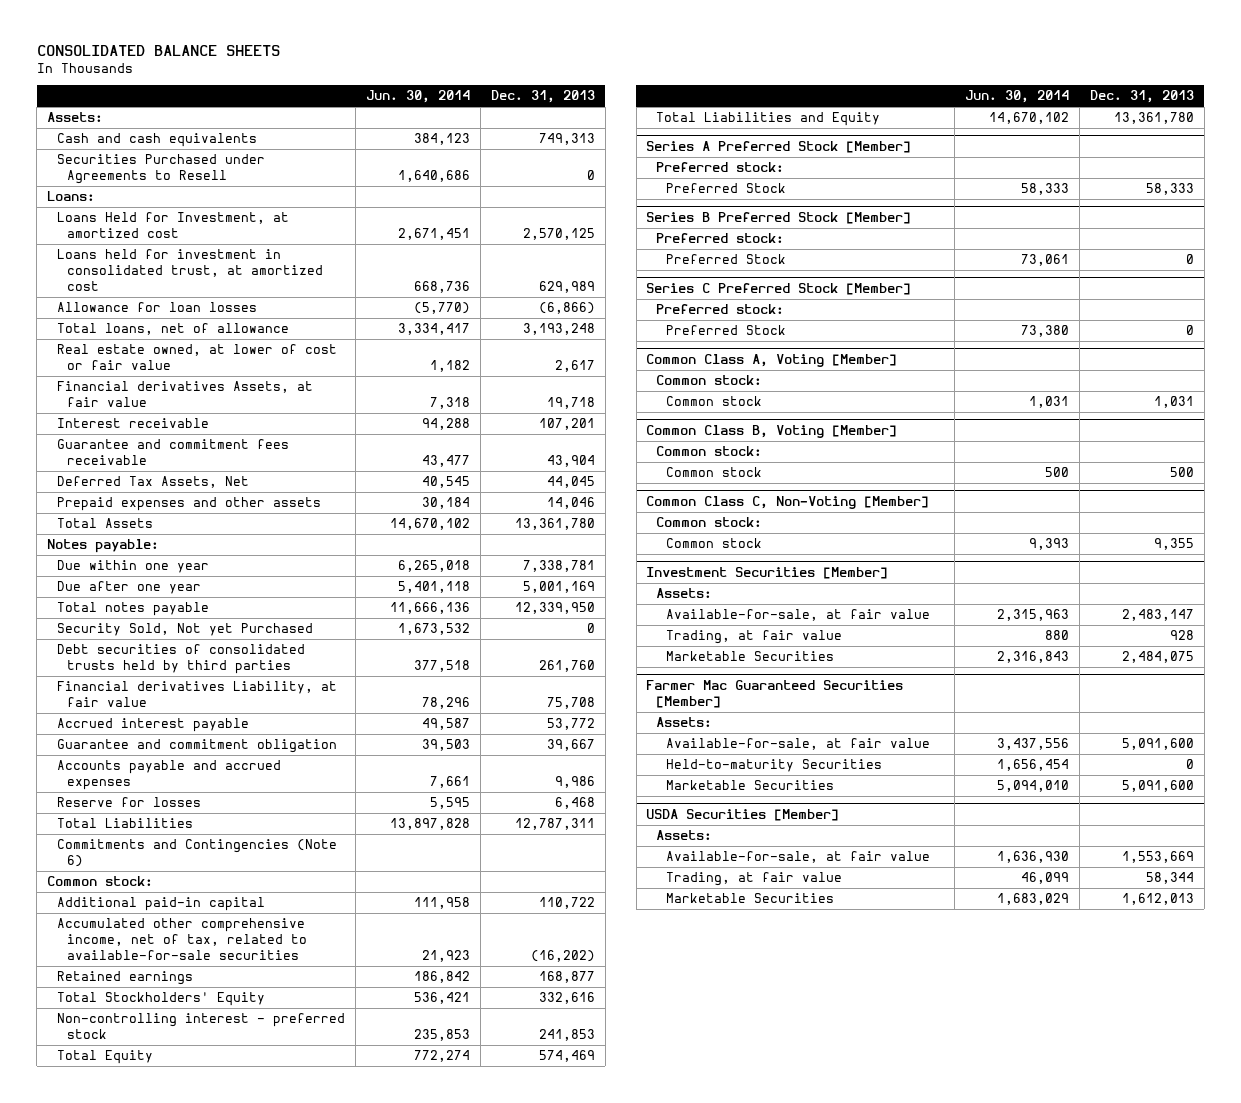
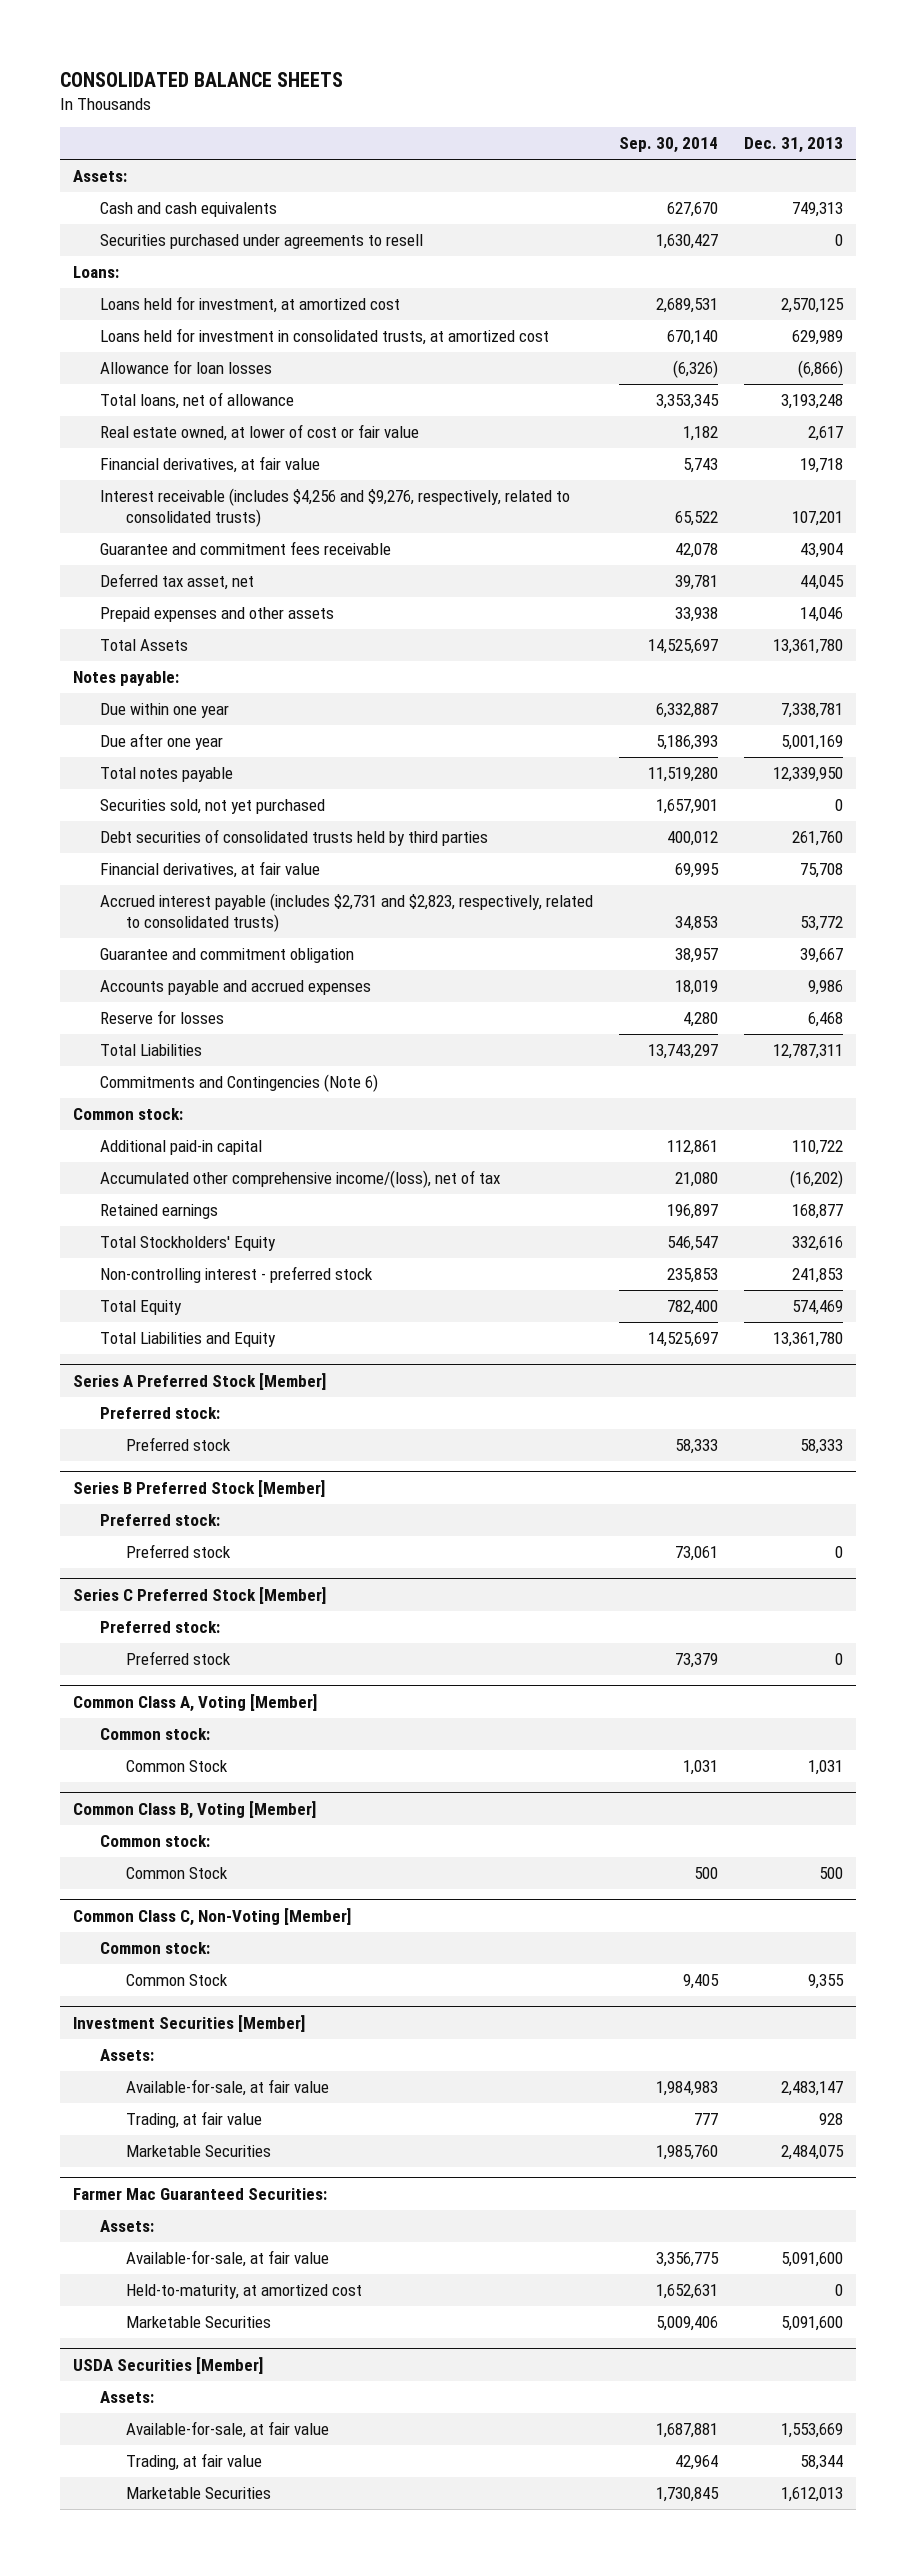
- | Jun. 30, 2014 | Dec. 31, 2013
+ | Sep. 30, 2014 | Dec. 31, 2013
- Securities Purchased under Agreements to Resell | 1,640,686 | 0
+ Securities purchased under agreements to resell | 1,630,427 | 0
- Loans Held for Investment, at amortized cost | 2,671,451 | 2,570,125
- Loans held for investment in consolidated trust, at amortized cost | 668,736 | 629,989
+ Loans held for investment, at amortized cost | 2,689,531 | 2,570,125
+ Loans held for investment in consolidated trusts, at amortized cost | 670,140 | 629,989
- Financial derivatives Assets, at fair value | 7,318 | 19,718
- Interest receivable | 94,288 | 107,201
+ Financial derivatives, at fair value | 5,743 | 19,718
+ Interest receivable (includes $4,256 and $9,276, respectively, related to consolidated trusts) | 65,522 | 107,201
- Deferred Tax Assets, Net | 40,545 | 44,045
+ Deferred tax asset, net | 39,781 | 44,045
- Security Sold, Not yet Purchased | 1,673,532 | 0
+ Securities sold, not yet purchased | 1,657,901 | 0
- Financial derivatives Liability, at fair value | 78,296 | 75,708
- Accrued interest payable | 49,587 | 53,772
+ Financial derivatives, at fair value | 69,995 | 75,708
+ Accrued interest payable (includes $2,731 and $2,823, respectively, related to consolidated trusts) | 34,853 | 53,772
- Accumulated other comprehensive income, net of tax, related to available-for-sale securities | 21,923 | (16,202)
+ Accumulated other comprehensive income/(loss), net of tax | 21,080 | (16,202)
@ Series A Preferred Stock [Member]
- Preferred Stock | 58,333 | 58,333
+ Preferred stock | 58,333 | 58,333
@ Series B Preferred Stock [Member]
- Preferred Stock | 73,061 | 0
+ Preferred stock | 73,061 | 0
@ Series C Preferred Stock [Member]
- Preferred Stock | 73,380 | 0
+ Preferred stock | 73,379 | 0
@ Common Class A, Voting [Member]
- Common stock | 1,031 | 1,031
+ Common Stock | 1,031 | 1,031
@ Common Class B, Voting [Member]
- Common stock | 500 | 500
+ Common Stock | 500 | 500
@ Common Class C, Non-Voting [Member]
- Common stock | 9,393 | 9,355
+ Common Stock | 9,405 | 9,355
- Farmer Mac Guaranteed Securities [Member]
+ Farmer Mac Guaranteed Securities:
- Held-to-maturity Securities | 1,656,454 | 0
+ Held-to-maturity, at amortized cost | 1,652,631 | 0

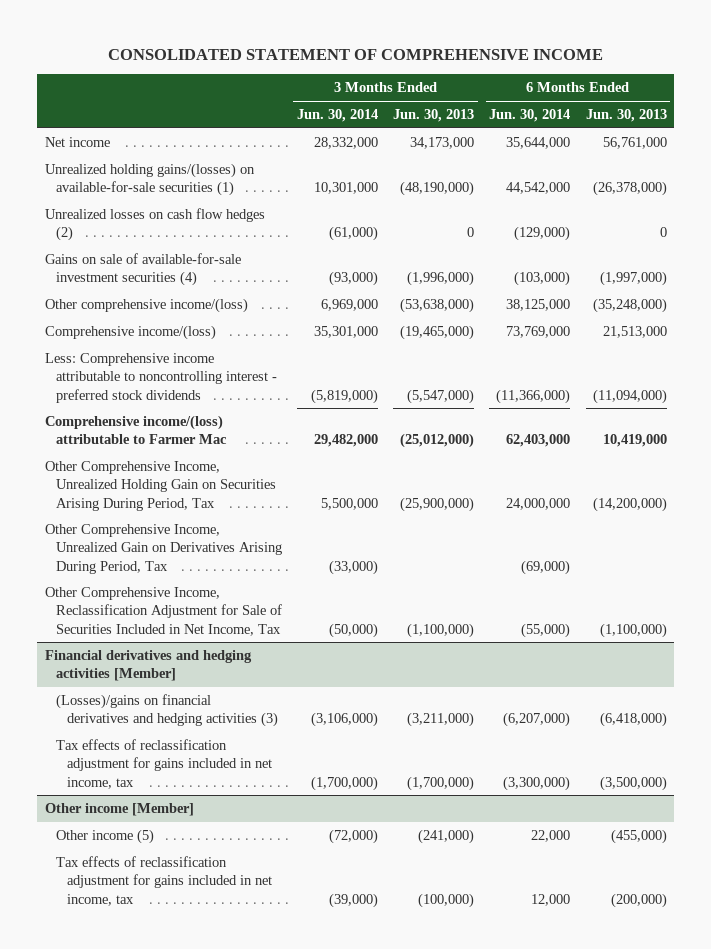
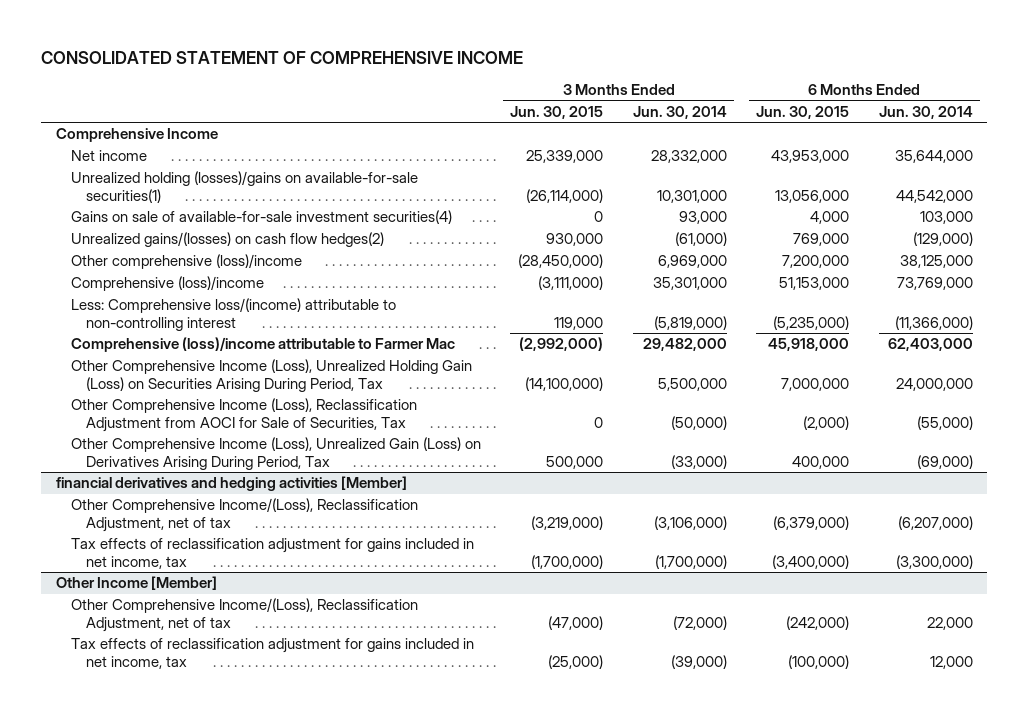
- | 3 Months Ended Jun. 30, 2014 | 3 Months Ended Jun. 30, 2013 | 6 Months Ended Jun. 30, 2014 | 6 Months Ended Jun. 30, 2013
+ | 3 Months Ended Jun. 30, 2015 | 3 Months Ended Jun. 30, 2014 | 6 Months Ended Jun. 30, 2015 | 6 Months Ended Jun. 30, 2014
+ Comprehensive Income
- Unrealized holding gains/(losses) on available-for-sale securities (1) | 10,301,000 | (48,190,000) | 44,542,000 | (26,378,000)
- Unrealized losses on cash flow hedges (2) | (61,000) | 0 | (129,000) | 0
- Gains on sale of available-for-sale investment securities (4) | (93,000) | (1,996,000) | (103,000) | (1,997,000)
- Other comprehensive income/(loss) | 6,969,000 | (53,638,000) | 38,125,000 | (35,248,000)
- Comprehensive income/(loss) | 35,301,000 | (19,465,000) | 73,769,000 | 21,513,000
- Less: Comprehensive income attributable to noncontrolling interest - preferred stock dividends | (5,819,000) | (5,547,000) | (11,366,000) | (11,094,000)
- Comprehensive income/(loss) attributable to Farmer Mac | 29,482,000 | (25,012,000) | 62,403,000 | 10,419,000
- Other Comprehensive Income, Unrealized Holding Gain on Securities Arising During Period, Tax | 5,500,000 | (25,900,000) | 24,000,000 | (14,200,000)
- Other Comprehensive Income, Unrealized Gain on Derivatives Arising During Period, Tax | (33,000) | | (69,000) |
- Other Comprehensive Income, Reclassification Adjustment for Sale of Securities Included in Net Income, Tax | (50,000) | (1,100,000) | (55,000) | (1,100,000)
- Financial derivatives and hedging activities [Member]
- (Losses)/gains on financial derivatives and hedging activities (3) | (3,106,000) | (3,211,000) | (6,207,000) | (6,418,000)
+ Unrealized holding (losses)/gains on available-for-sale securities(1) | (26,114,000) | 10,301,000 | 13,056,000 | 44,542,000
+ Gains on sale of available-for-sale investment securities(4) | 0 | 93,000 | 4,000 | 103,000
+ Unrealized gains/(losses) on cash flow hedges(2) | 930,000 | (61,000) | 769,000 | (129,000)
+ Other comprehensive (loss)/income | (28,450,000) | 6,969,000 | 7,200,000 | 38,125,000
+ Comprehensive (loss)/income | (3,111,000) | 35,301,000 | 51,153,000 | 73,769,000
+ Less: Comprehensive loss/(income) attributable to non-controlling interest | 119,000 | (5,819,000) | (5,235,000) | (11,366,000)
+ Comprehensive (loss)/income attributable to Farmer Mac | (2,992,000) | 29,482,000 | 45,918,000 | 62,403,000
+ Other Comprehensive Income (Loss), Unrealized Holding Gain (Loss) on Securities Arising During Period, Tax | (14,100,000) | 5,500,000 | 7,000,000 | 24,000,000
+ Other Comprehensive Income (Loss), Reclassification Adjustment from AOCI for Sale of Securities, Tax | 0 | (50,000) | (2,000) | (55,000)
+ Other Comprehensive Income (Loss), Unrealized Gain (Loss) on Derivatives Arising During Period, Tax | 500,000 | (33,000) | 400,000 | (69,000)
+ financial derivatives and hedging activities [Member]
+ Other Comprehensive Income/(Loss), Reclassification Adjustment, net of tax | (3,219,000) | (3,106,000) | (6,379,000) | (6,207,000)
- Other income [Member]
- Other income (5) | (72,000) | (241,000) | 22,000 | (455,000)
+ Other Income [Member]
+ Other Comprehensive Income/(Loss), Reclassification Adjustment, net of tax | (47,000) | (72,000) | (242,000) | 22,000

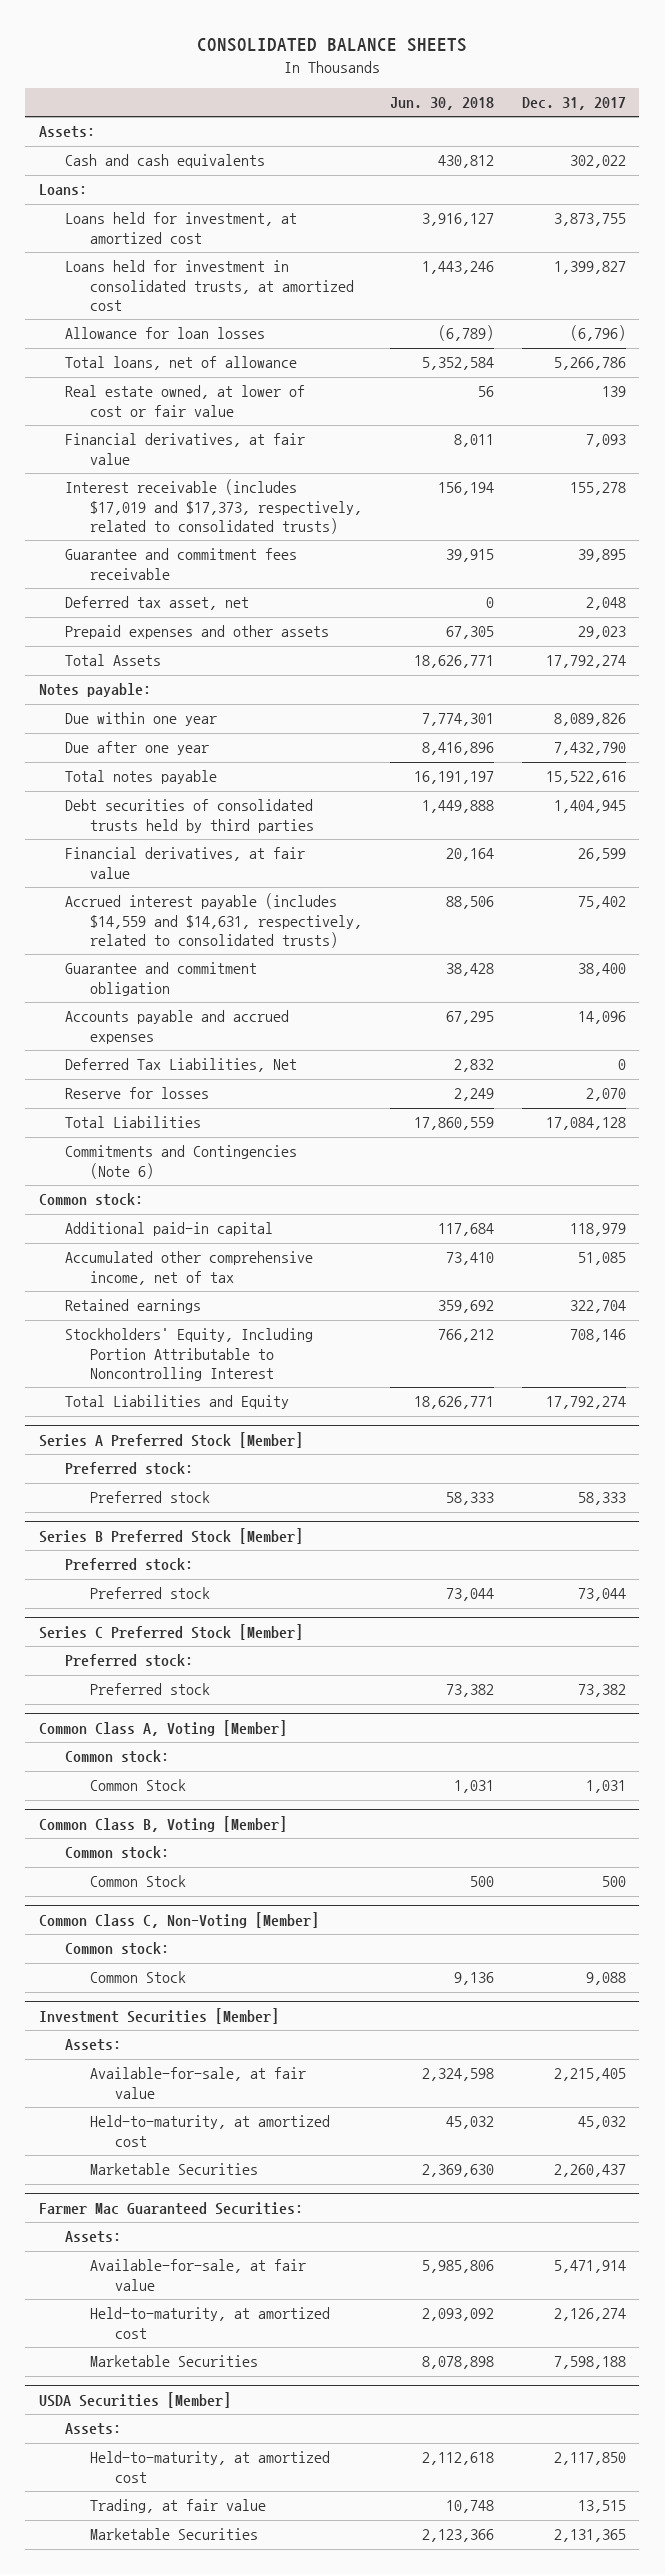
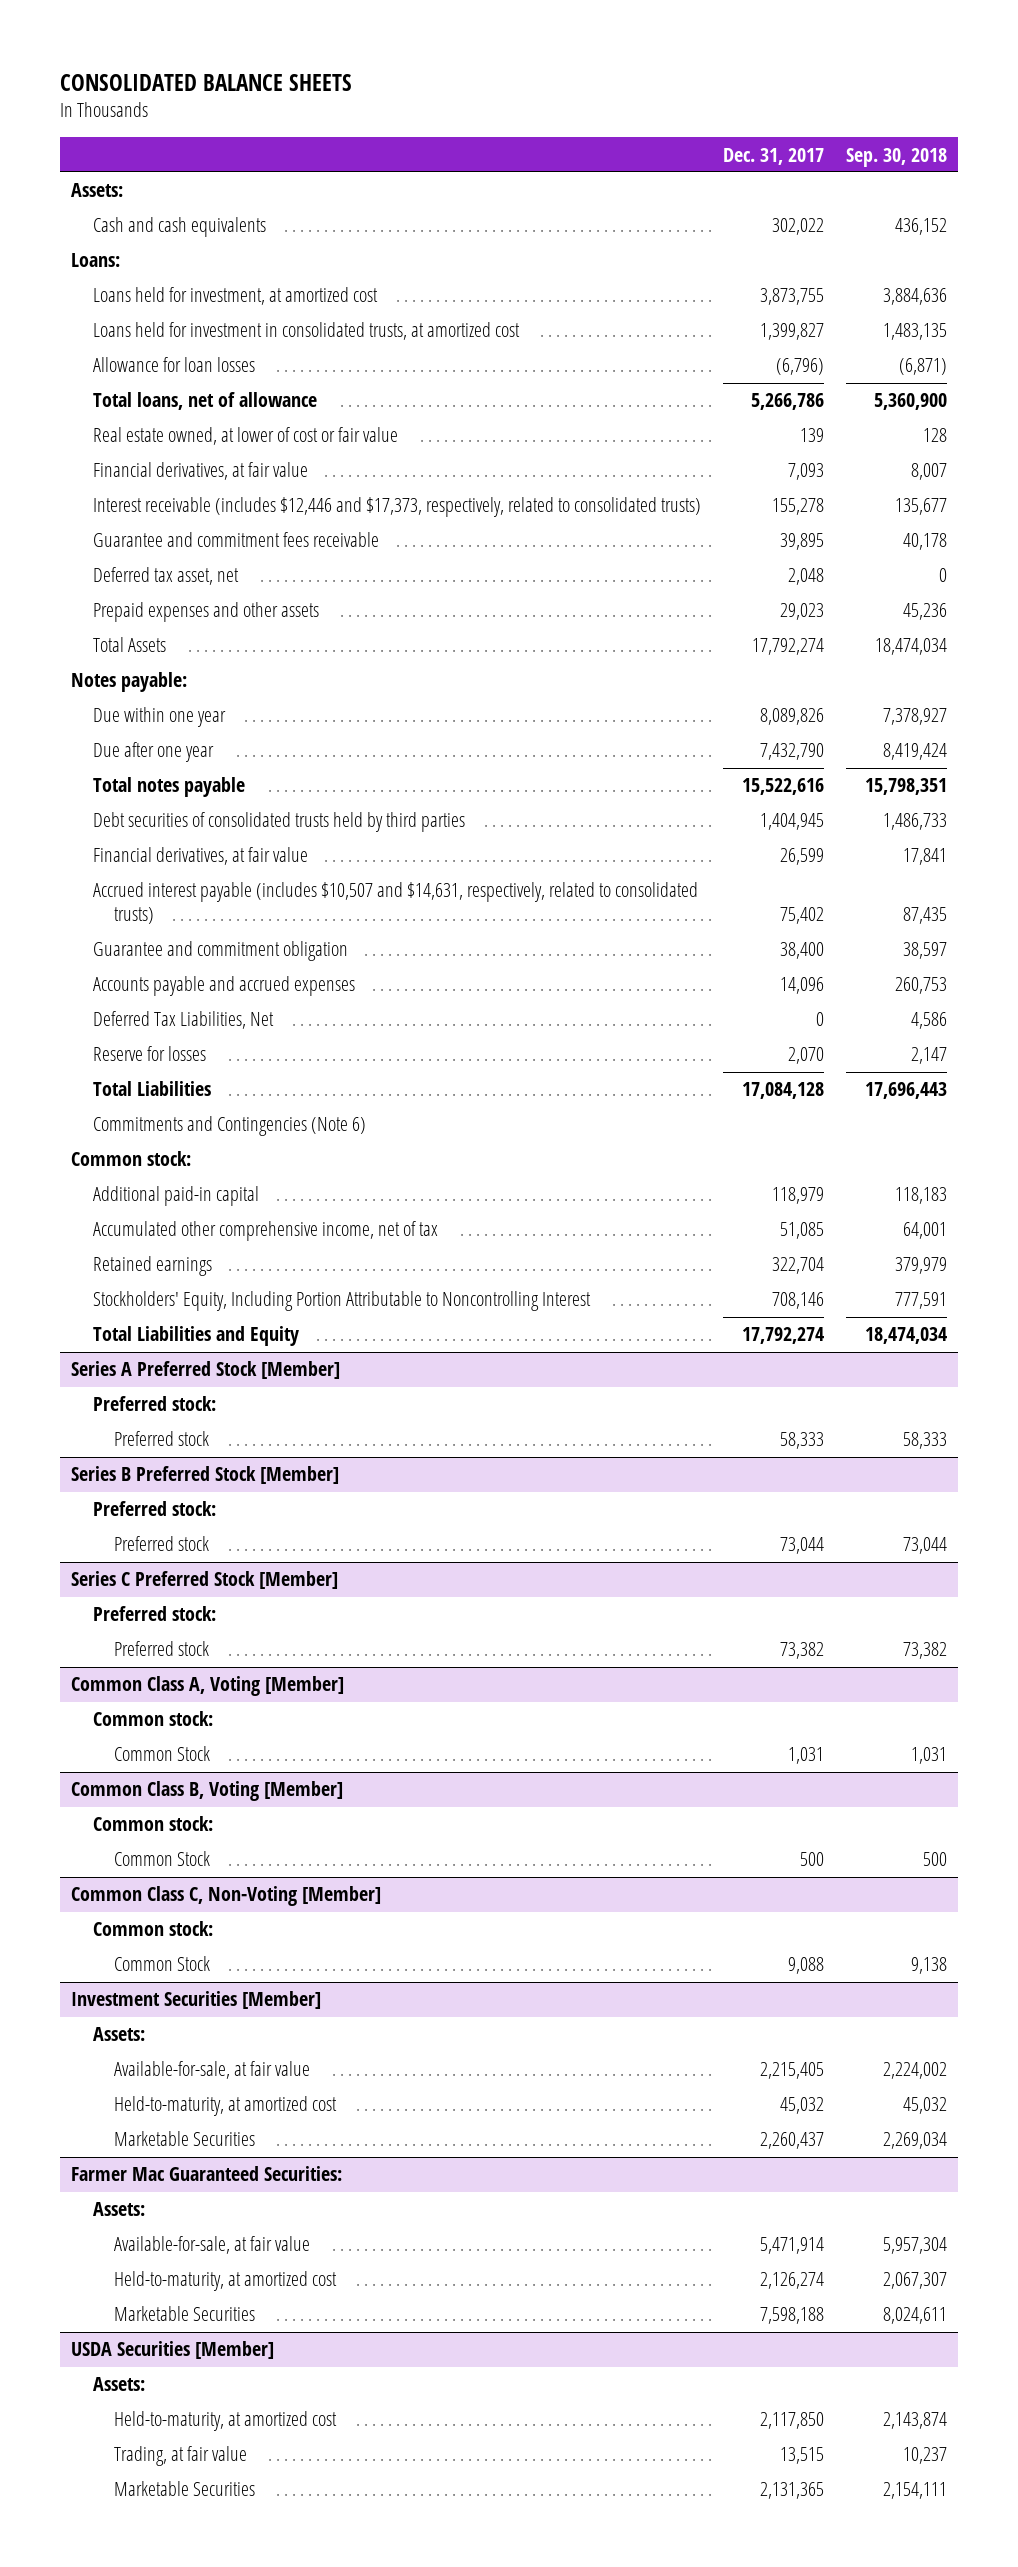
- | Jun. 30, 2018 | Dec. 31, 2017
+ | Dec. 31, 2017 | Sep. 30, 2018
- Interest receivable (includes $17,019 and $17,373, respectively, related to consolidated trusts) | 156,194 | 155,278
+ Interest receivable (includes $12,446 and $17,373, respectively, related to consolidated trusts) | 155,278 | 135,677
- Accrued interest payable (includes $14,559 and $14,631, respectively, related to consolidated trusts) | 88,506 | 75,402
+ Accrued interest payable (includes $10,507 and $14,631, respectively, related to consolidated trusts) | 75,402 | 87,435

